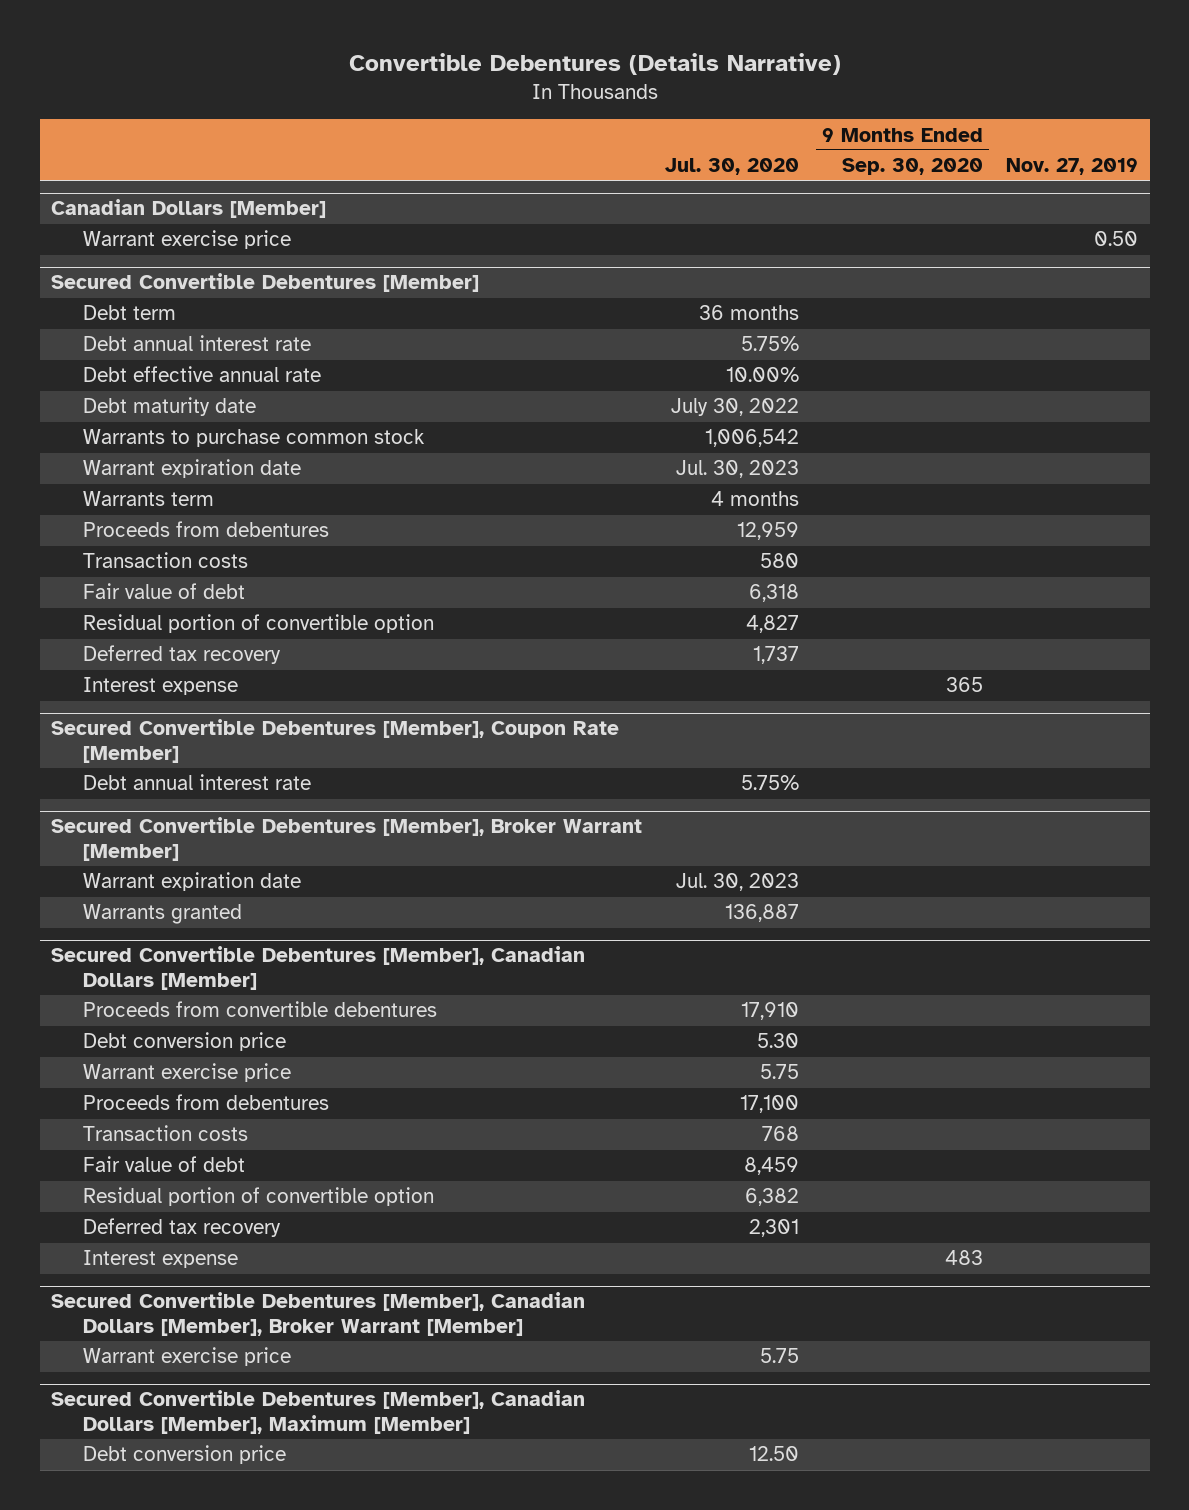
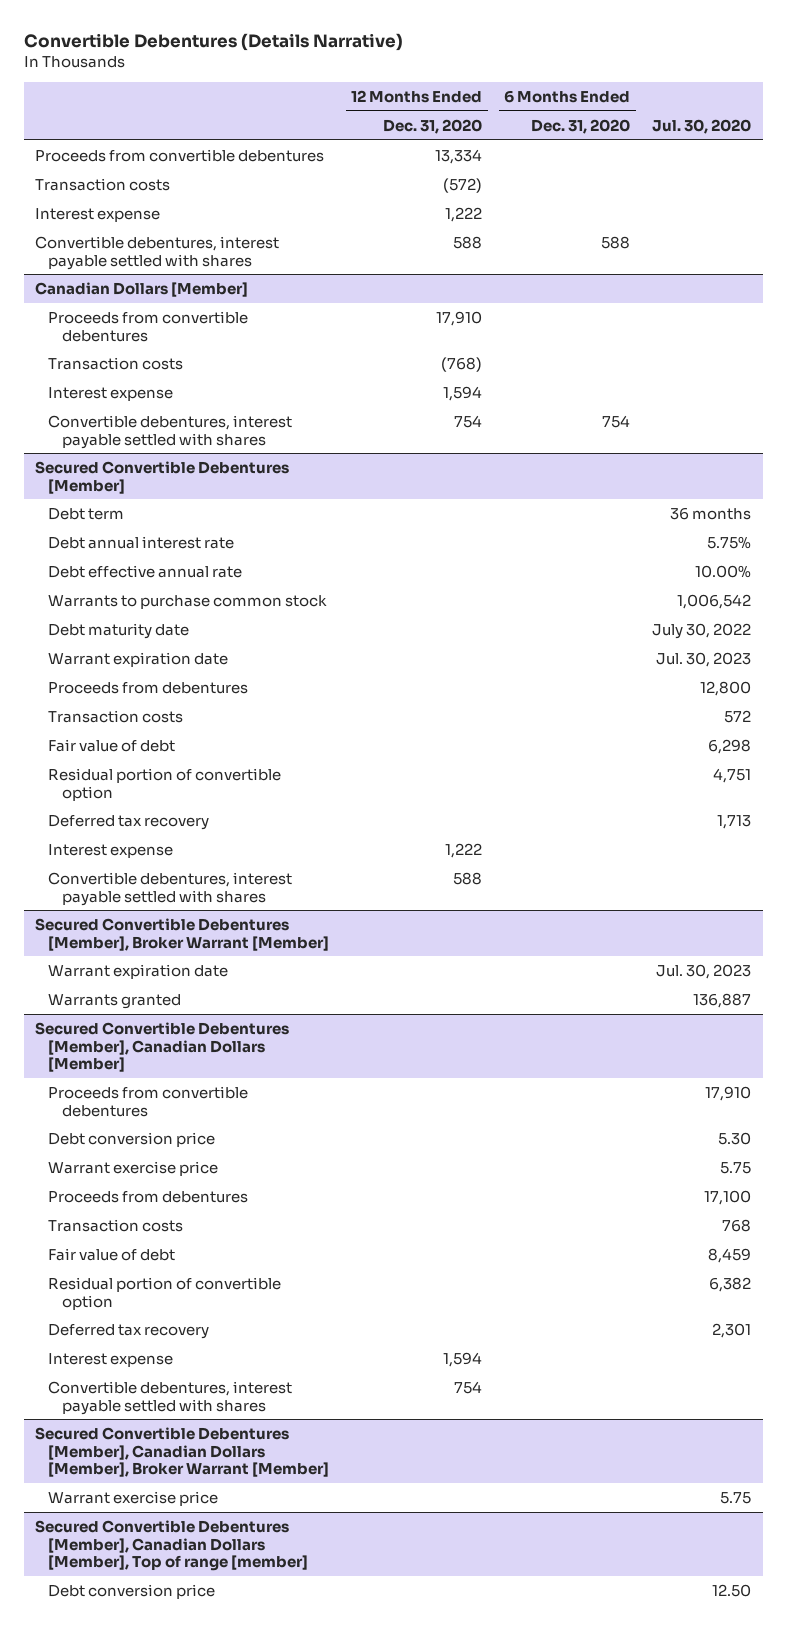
- | Jul. 30, 2020 | 9 Months Ended Sep. 30, 2020 | Nov. 27, 2019
+ | 12 Months Ended Dec. 31, 2020 | 6 Months Ended Dec. 31, 2020 | Jul. 30, 2020
+ Proceeds from convertible debentures | 13,334 | |
+ Transaction costs | (572) | |
+ Interest expense | 1,222 | |
+ Convertible debentures, interest payable settled with shares | 588 | 588 |
@ Canadian Dollars [Member]
- Warrant exercise price | | | 0.50
+ Proceeds from convertible debentures | 17,910 | |
+ Transaction costs | (768) | |
+ Interest expense | 1,594 | |
+ Convertible debentures, interest payable settled with shares | 754 | 754 |
@ Secured Convertible Debentures [Member]
moved down: Debt maturity date | | | July 30, 2022
- Warrants term | 4 months | |
- Proceeds from debentures | 12,959 | |
- Transaction costs | 580 | |
- Fair value of debt | 6,318 | |
- Residual portion of convertible option | 4,827 | |
- Deferred tax recovery | 1,737 | |
+ Proceeds from debentures | | | 12,800
+ Transaction costs | | | 572
+ Fair value of debt | | | 6,298
+ Residual portion of convertible option | | | 4,751
+ Deferred tax recovery | | | 1,713
- Secured Convertible Debentures [Member], Coupon Rate [Member]
- Debt annual interest rate | 5.75% | |
@ Secured Convertible Debentures [Member]
+ Convertible debentures, interest payable settled with shares | 588 | |
@ Secured Convertible Debentures [Member], Canadian Dollars [Member]
+ Convertible debentures, interest payable settled with shares | 754 | |
- Secured Convertible Debentures [Member], Canadian Dollars [Member], Maximum [Member]
+ Secured Convertible Debentures [Member], Canadian Dollars [Member], Top of range [member]

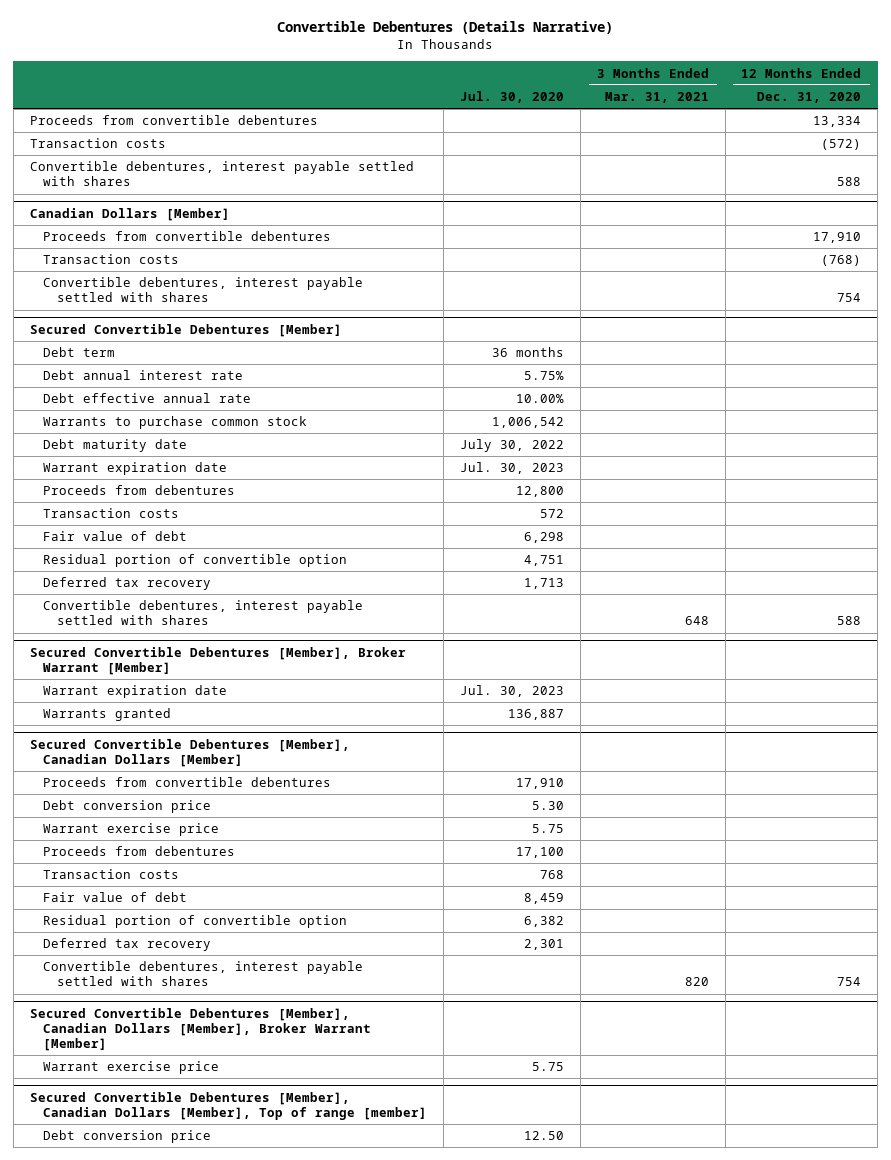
- | 12 Months Ended Dec. 31, 2020 | 6 Months Ended Dec. 31, 2020 | Jul. 30, 2020
+ | Jul. 30, 2020 | 3 Months Ended Mar. 31, 2021 | 12 Months Ended Dec. 31, 2020
- Interest expense | 1,222 | |
@ Canadian Dollars [Member]
- Interest expense | 1,594 | |
@ Secured Convertible Debentures [Member]
- Interest expense | 1,222 | |
@ Secured Convertible Debentures [Member], Canadian Dollars [Member]
- Interest expense | 1,594 | |

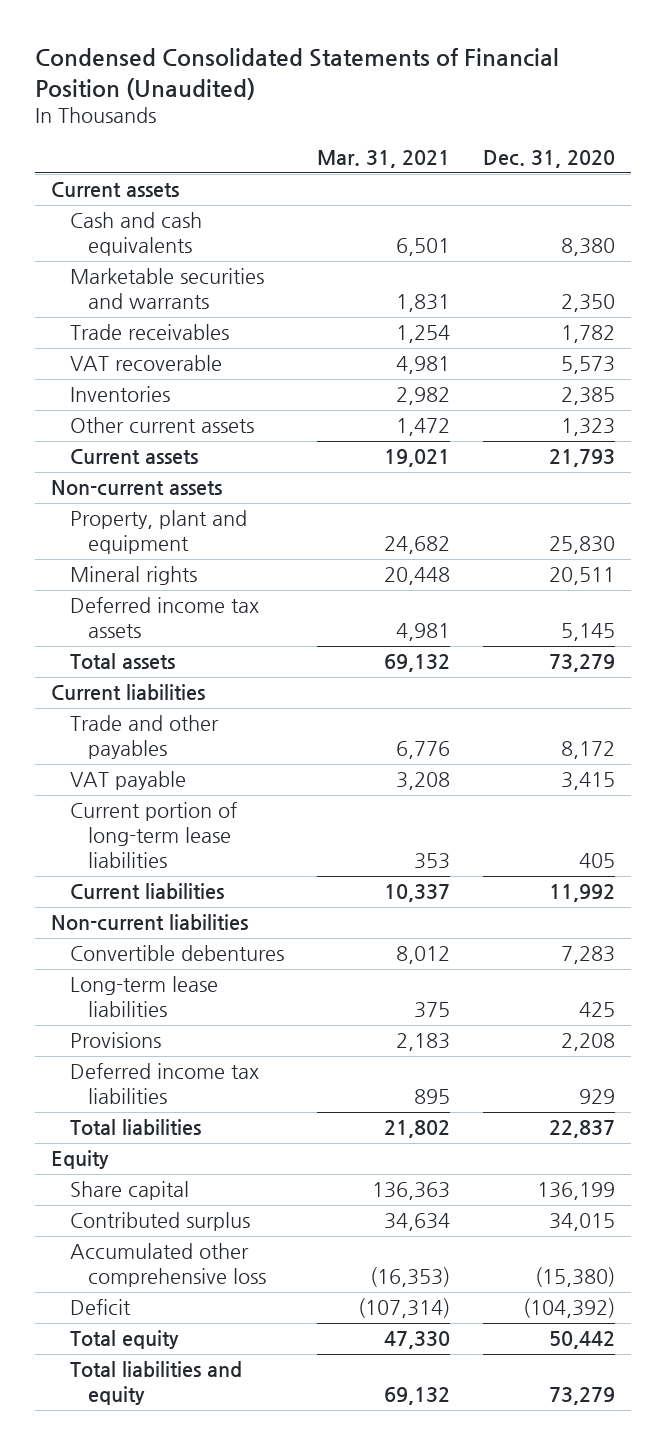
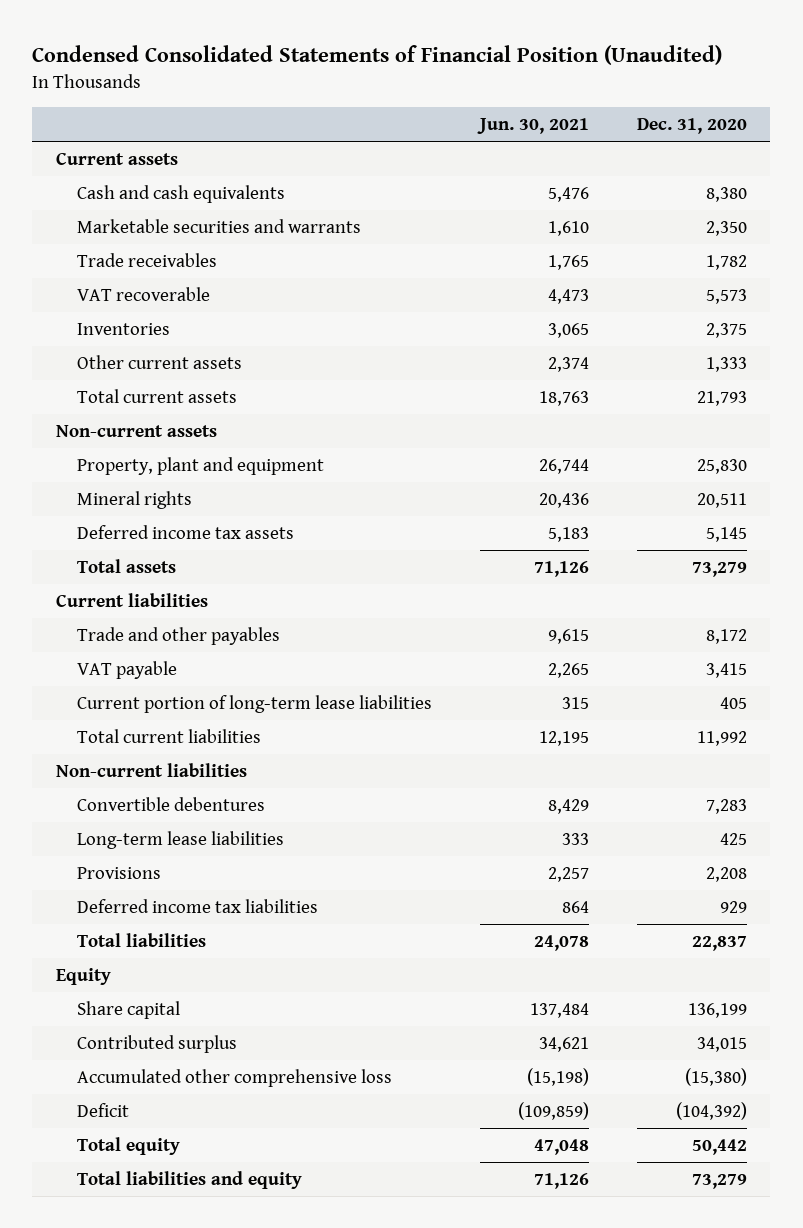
- | Mar. 31, 2021 | Dec. 31, 2020
+ | Jun. 30, 2021 | Dec. 31, 2020
- Inventories | 2,982 | 2,385
- Other current assets | 1,472 | 1,323
- Current assets | 19,021 | 21,793
+ Inventories | 3,065 | 2,375
+ Other current assets | 2,374 | 1,333
+ Total current assets | 18,763 | 21,793
- Current liabilities | 10,337 | 11,992
+ Total current liabilities | 12,195 | 11,992

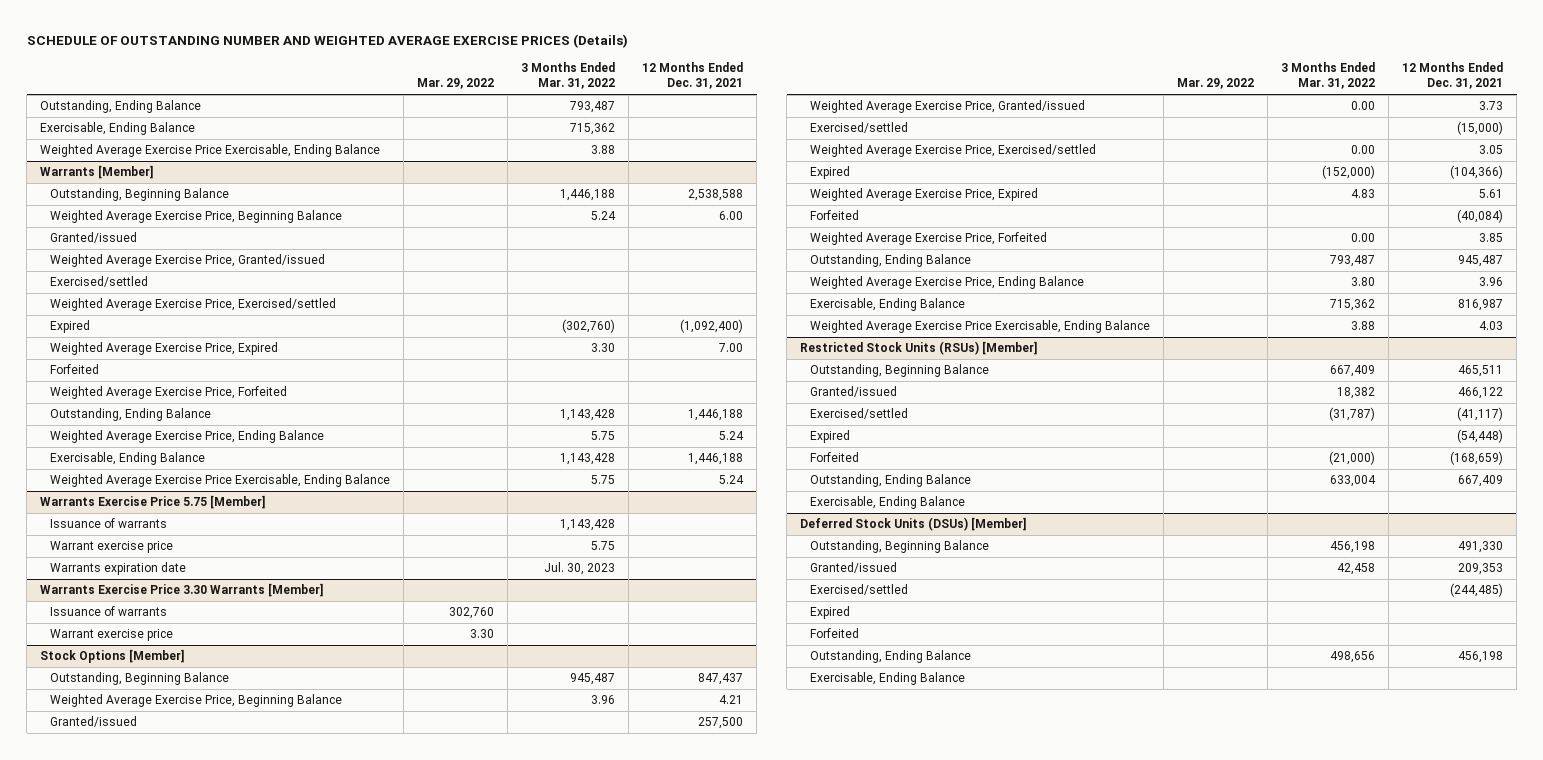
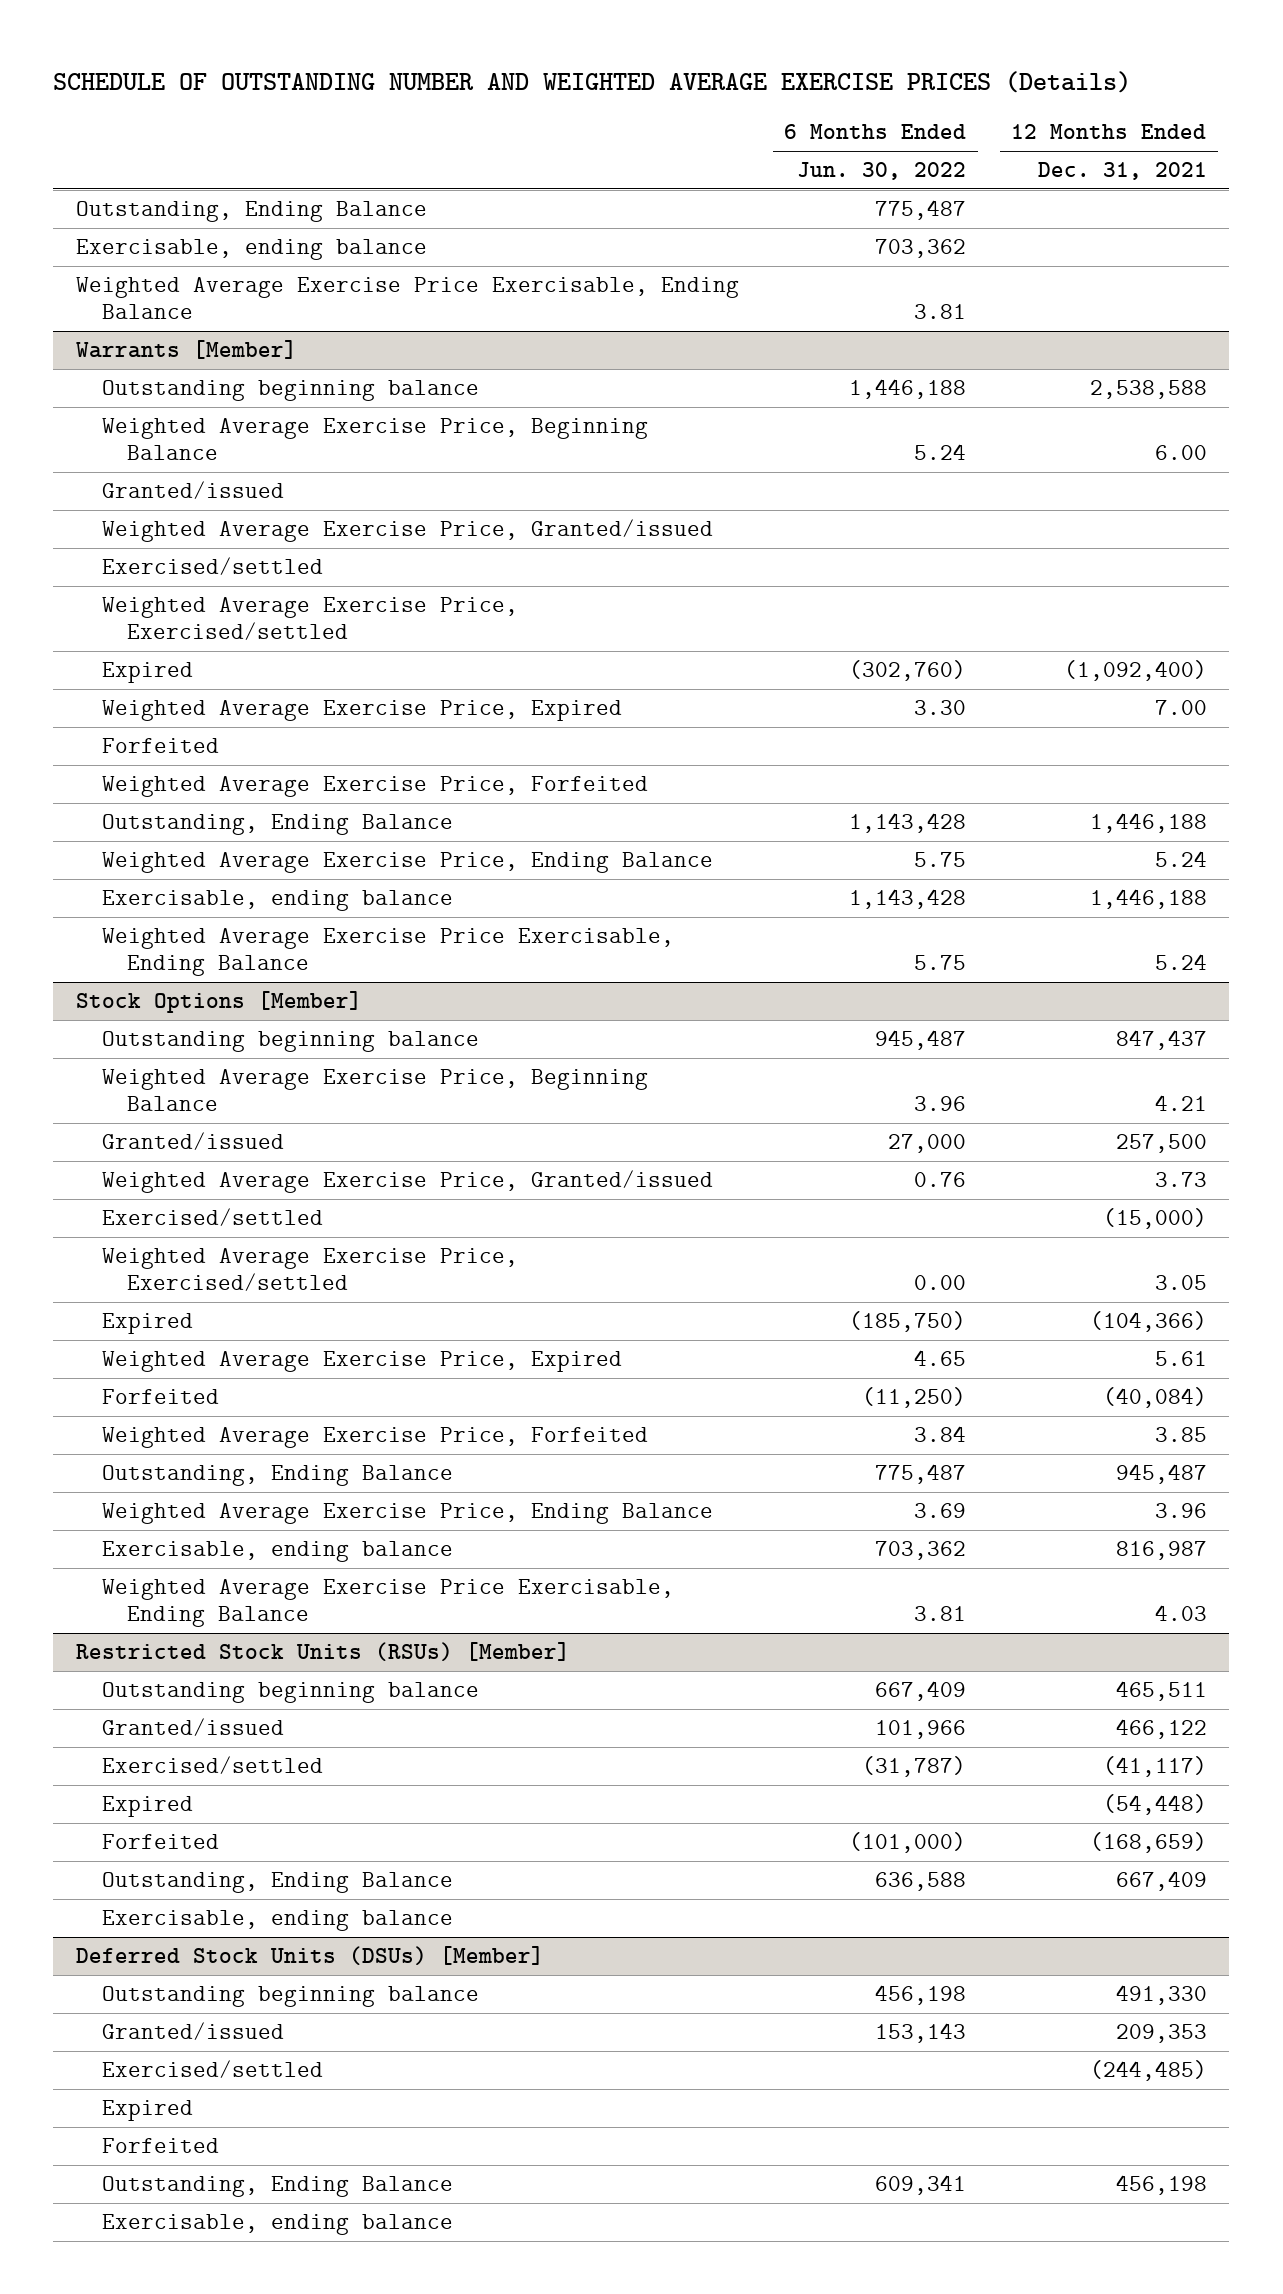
- | Mar. 29, 2022 | 3 Months Ended Mar. 31, 2022 | 12 Months Ended Dec. 31, 2021
+ | 6 Months Ended Jun. 30, 2022 | 12 Months Ended Dec. 31, 2021
- Exercisable, Ending Balance | | 715,362 |
+ Exercisable, ending balance | 703,362 |
@ Warrants [Member]
- Outstanding, Beginning Balance | | 1,446,188 | 2,538,588
+ Outstanding beginning balance | 1,446,188 | 2,538,588
- Exercisable, Ending Balance | | 1,143,428 | 1,446,188
+ Exercisable, ending balance | 1,143,428 | 1,446,188
- Warrants Exercise Price 5.75 [Member]
- Issuance of warrants | | 1,143,428 |
- Warrant exercise price | | 5.75 |
- Warrants expiration date | | Jul. 30, 2023 |
- Warrants Exercise Price 3.30 Warrants [Member]
- Issuance of warrants | 302,760 | |
- Warrant exercise price | 3.30 | |
@ Stock Options [Member]
- Outstanding, Beginning Balance | | 945,487 | 847,437
+ Outstanding beginning balance | 945,487 | 847,437
- Exercisable, Ending Balance | | 715,362 | 816,987
+ Exercisable, ending balance | 703,362 | 816,987
@ Restricted Stock Units (RSUs) [Member]
- Outstanding, Beginning Balance | | 667,409 | 465,511
+ Outstanding beginning balance | 667,409 | 465,511
- Exercisable, Ending Balance
+ Exercisable, ending balance
@ Deferred Stock Units (DSUs) [Member]
- Outstanding, Beginning Balance | | 456,198 | 491,330
+ Outstanding beginning balance | 456,198 | 491,330
- Exercisable, Ending Balance
+ Exercisable, ending balance

